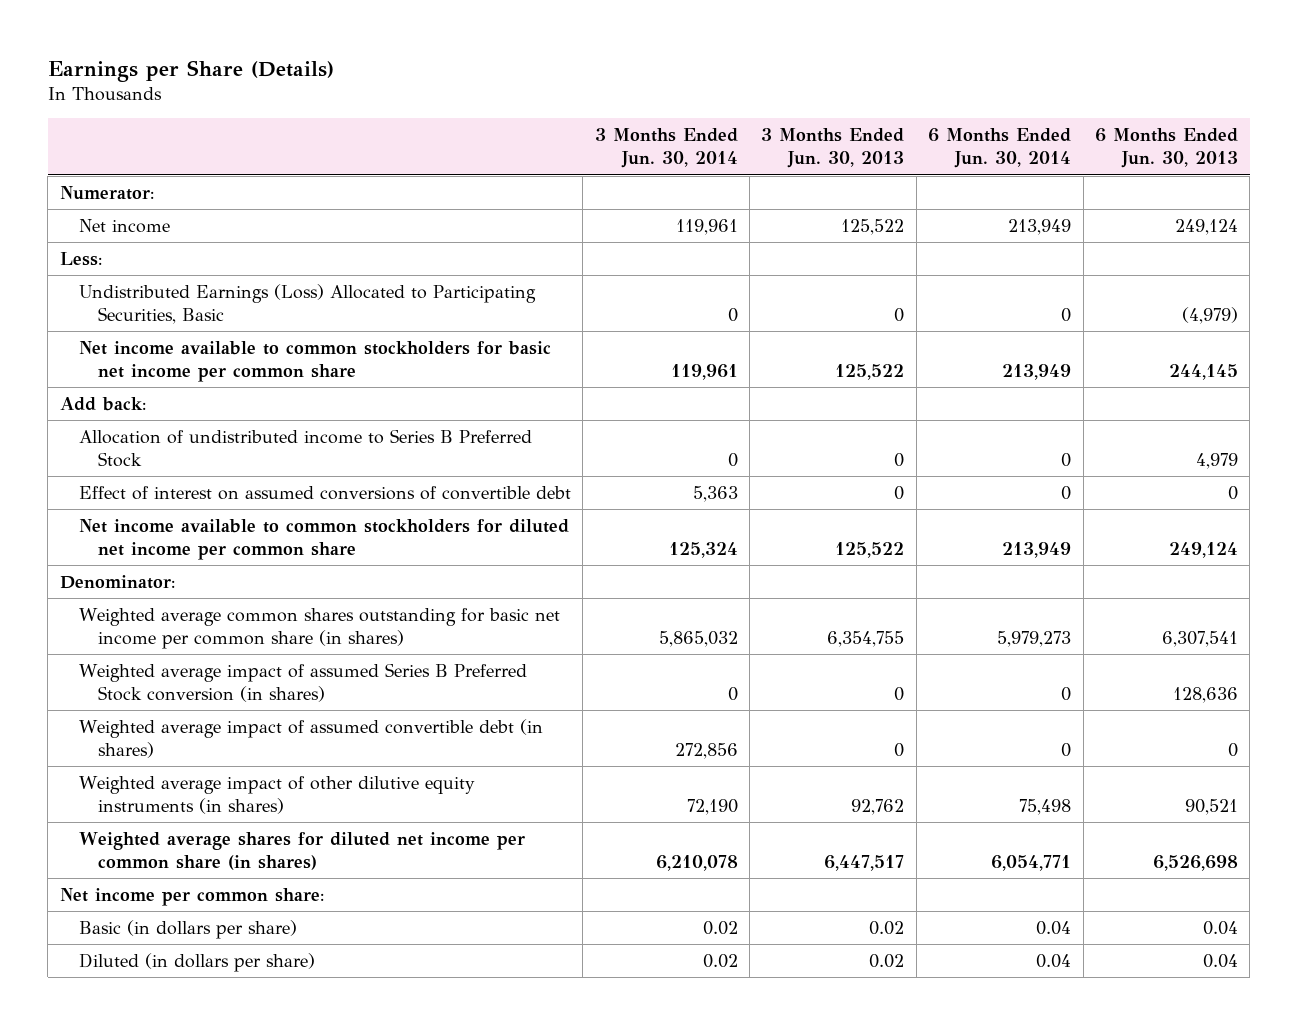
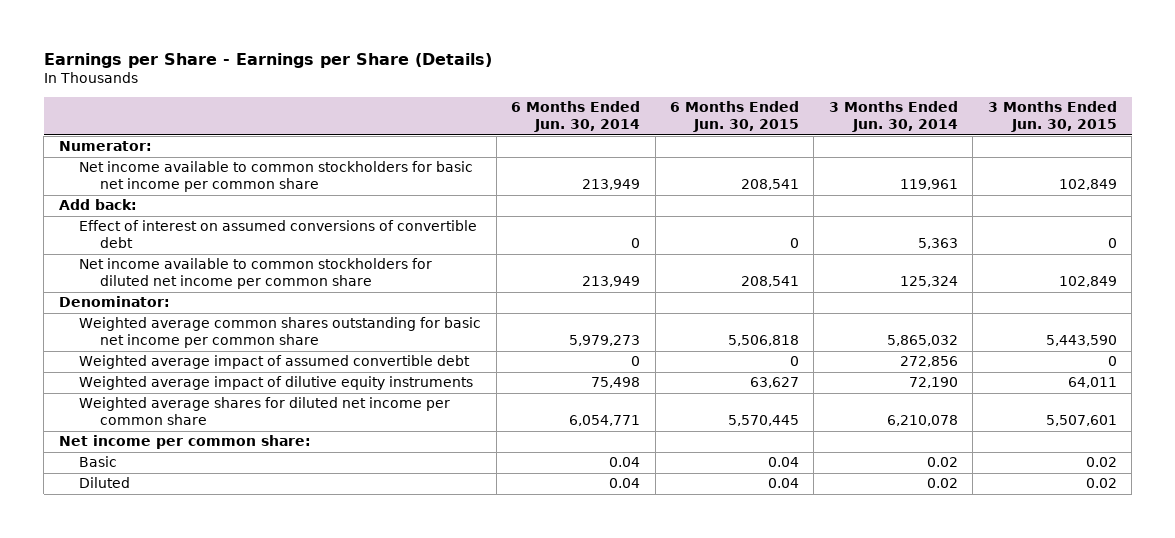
- Earnings per Share (Details)
+ Earnings per Share - Earnings per Share (Details)
- | 3 Months Ended Jun. 30, 2014 | 3 Months Ended Jun. 30, 2013 | 6 Months Ended Jun. 30, 2014 | 6 Months Ended Jun. 30, 2013
+ | 6 Months Ended Jun. 30, 2014 | 6 Months Ended Jun. 30, 2015 | 3 Months Ended Jun. 30, 2014 | 3 Months Ended Jun. 30, 2015
- Net income | 119,961 | 125,522 | 213,949 | 249,124
- Less:
- Undistributed Earnings (Loss) Allocated to Participating Securities, Basic | 0 | 0 | 0 | (4,979)
- Allocation of undistributed income to Series B Preferred Stock | 0 | 0 | 0 | 4,979
- Weighted average common shares outstanding for basic net income per common share (in shares) | 5,865,032 | 6,354,755 | 5,979,273 | 6,307,541
- Weighted average impact of assumed Series B Preferred Stock conversion (in shares) | 0 | 0 | 0 | 128,636
- Weighted average impact of assumed convertible debt (in shares) | 272,856 | 0 | 0 | 0
- Weighted average impact of other dilutive equity instruments (in shares) | 72,190 | 92,762 | 75,498 | 90,521
- Weighted average shares for diluted net income per common share (in shares) | 6,210,078 | 6,447,517 | 6,054,771 | 6,526,698
+ Weighted average common shares outstanding for basic net income per common share | 5,979,273 | 5,506,818 | 5,865,032 | 5,443,590
+ Weighted average impact of assumed convertible debt | 0 | 0 | 272,856 | 0
+ Weighted average impact of dilutive equity instruments | 75,498 | 63,627 | 72,190 | 64,011
+ Weighted average shares for diluted net income per common share | 6,054,771 | 5,570,445 | 6,210,078 | 5,507,601
- Basic (in dollars per share) | 0.02 | 0.02 | 0.04 | 0.04
- Diluted (in dollars per share) | 0.02 | 0.02 | 0.04 | 0.04
+ Basic | 0.04 | 0.04 | 0.02 | 0.02
+ Diluted | 0.04 | 0.04 | 0.02 | 0.02

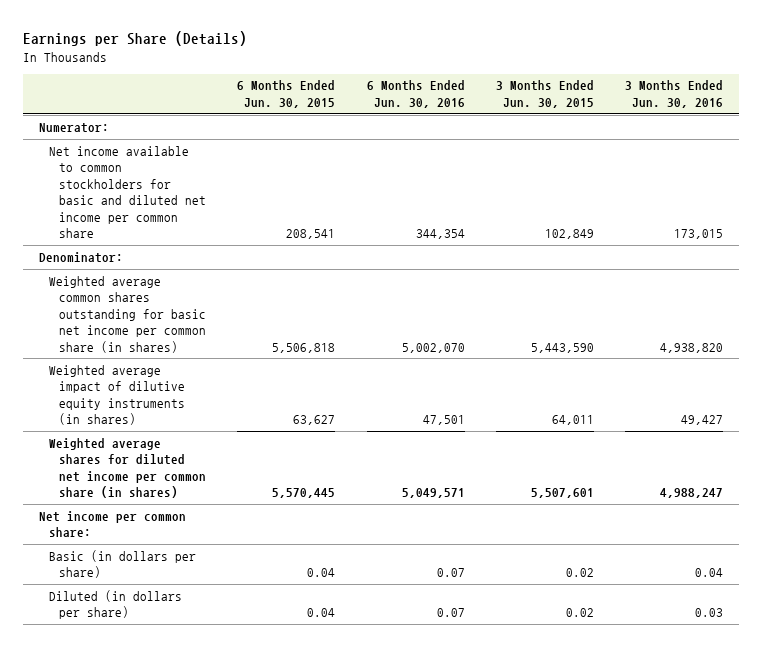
- Earnings per Share - Earnings per Share (Details)
+ Earnings per Share (Details)
- | 6 Months Ended Jun. 30, 2014 | 6 Months Ended Jun. 30, 2015 | 3 Months Ended Jun. 30, 2014 | 3 Months Ended Jun. 30, 2015
+ | 6 Months Ended Jun. 30, 2015 | 6 Months Ended Jun. 30, 2016 | 3 Months Ended Jun. 30, 2015 | 3 Months Ended Jun. 30, 2016
- Net income available to common stockholders for basic net income per common share | 213,949 | 208,541 | 119,961 | 102,849
- Add back:
- Effect of interest on assumed conversions of convertible debt | 0 | 0 | 5,363 | 0
- Net income available to common stockholders for diluted net income per common share | 213,949 | 208,541 | 125,324 | 102,849
+ Net income available to common stockholders for basic and diluted net income per common share | 208,541 | 344,354 | 102,849 | 173,015
- Weighted average common shares outstanding for basic net income per common share | 5,979,273 | 5,506,818 | 5,865,032 | 5,443,590
- Weighted average impact of assumed convertible debt | 0 | 0 | 272,856 | 0
- Weighted average impact of dilutive equity instruments | 75,498 | 63,627 | 72,190 | 64,011
- Weighted average shares for diluted net income per common share | 6,054,771 | 5,570,445 | 6,210,078 | 5,507,601
+ Weighted average common shares outstanding for basic net income per common share (in shares) | 5,506,818 | 5,002,070 | 5,443,590 | 4,938,820
+ Weighted average impact of dilutive equity instruments (in shares) | 63,627 | 47,501 | 64,011 | 49,427
+ Weighted average shares for diluted net income per common share (in shares) | 5,570,445 | 5,049,571 | 5,507,601 | 4,988,247
- Basic | 0.04 | 0.04 | 0.02 | 0.02
- Diluted | 0.04 | 0.04 | 0.02 | 0.02
+ Basic (in dollars per share) | 0.04 | 0.07 | 0.02 | 0.04
+ Diluted (in dollars per share) | 0.04 | 0.07 | 0.02 | 0.03

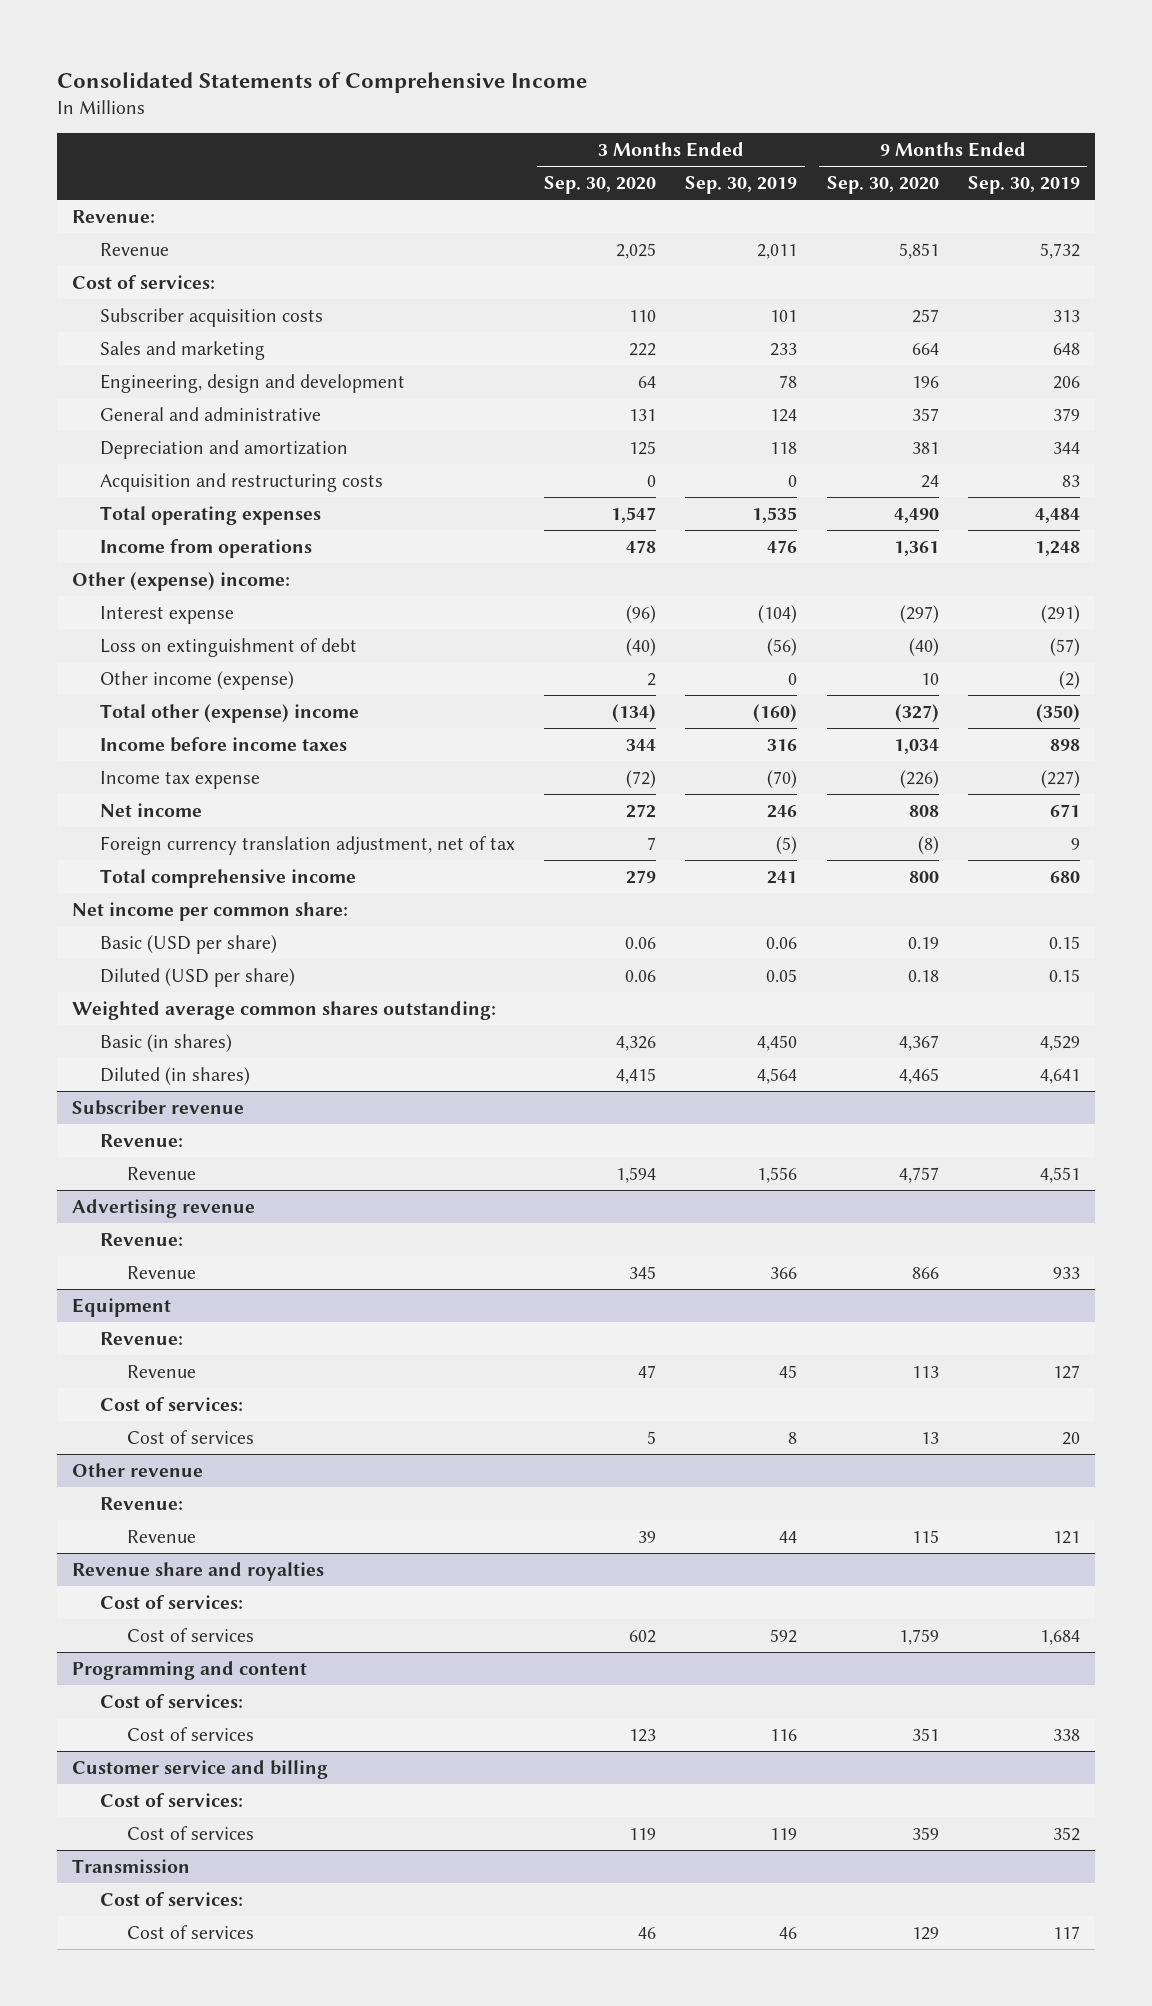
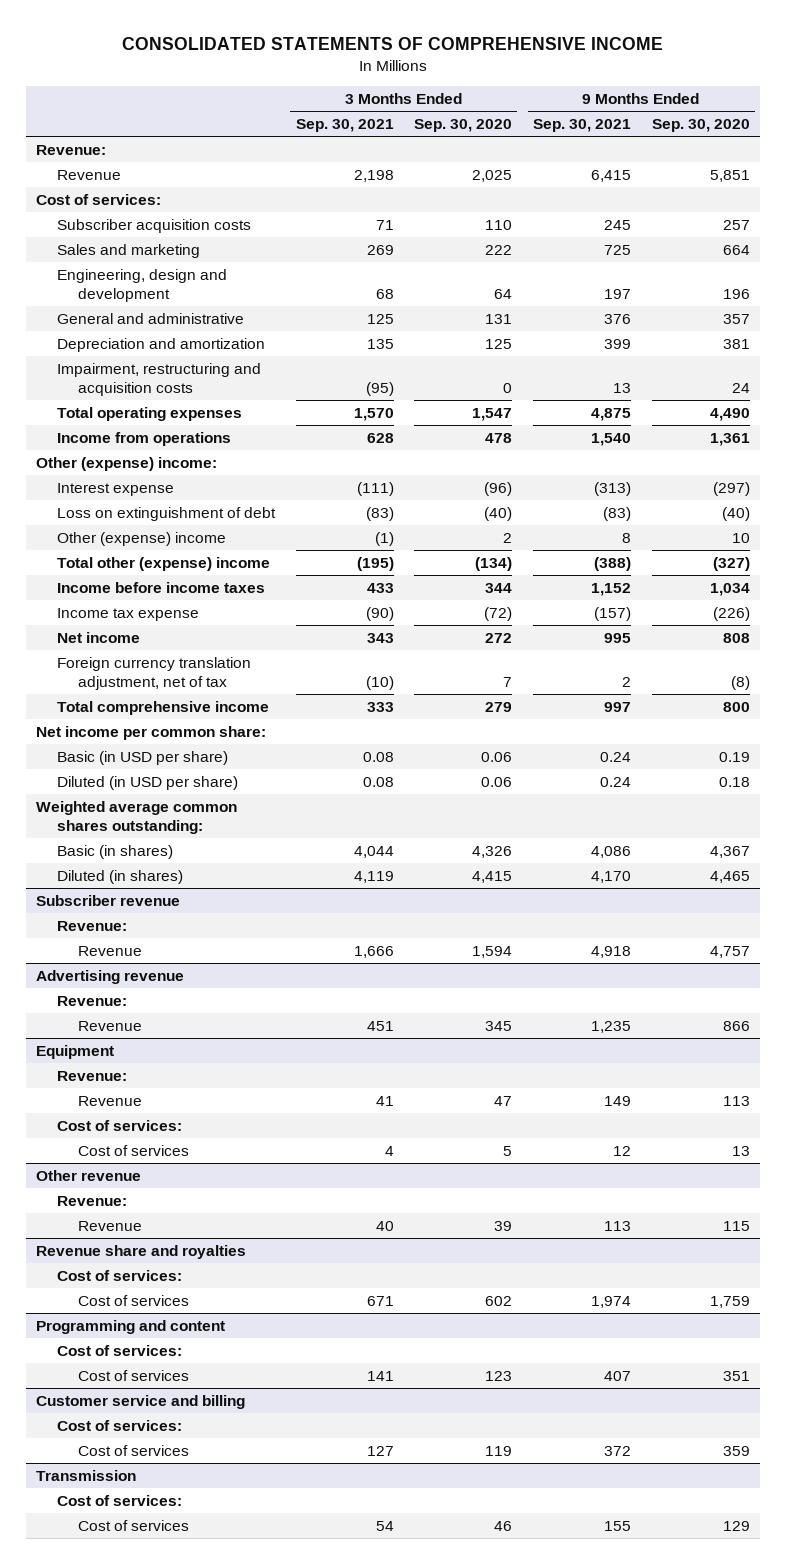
- Consolidated Statements of Comprehensive Income
+ CONSOLIDATED STATEMENTS OF COMPREHENSIVE INCOME
- | 3 Months Ended Sep. 30, 2020 | 3 Months Ended Sep. 30, 2019 | 9 Months Ended Sep. 30, 2020 | 9 Months Ended Sep. 30, 2019
+ | 3 Months Ended Sep. 30, 2021 | 3 Months Ended Sep. 30, 2020 | 9 Months Ended Sep. 30, 2021 | 9 Months Ended Sep. 30, 2020
- Acquisition and restructuring costs | 0 | 0 | 24 | 83
+ Impairment, restructuring and acquisition costs | (95) | 0 | 13 | 24
- Other income (expense) | 2 | 0 | 10 | (2)
+ Other (expense) income | (1) | 2 | 8 | 10
- Basic (USD per share) | 0.06 | 0.06 | 0.19 | 0.15
- Diluted (USD per share) | 0.06 | 0.05 | 0.18 | 0.15
+ Basic (in USD per share) | 0.08 | 0.06 | 0.24 | 0.19
+ Diluted (in USD per share) | 0.08 | 0.06 | 0.24 | 0.18

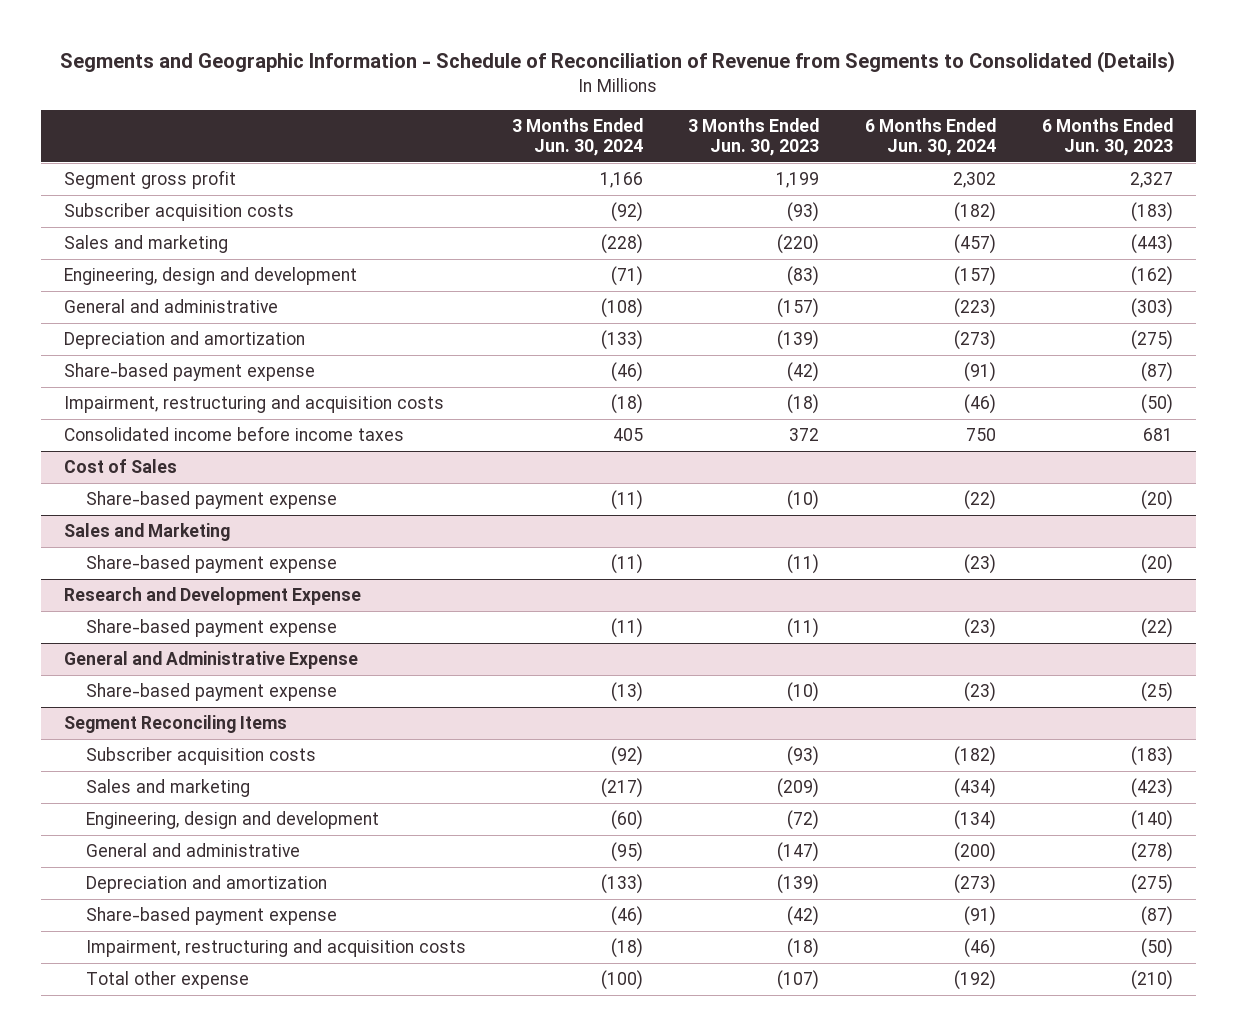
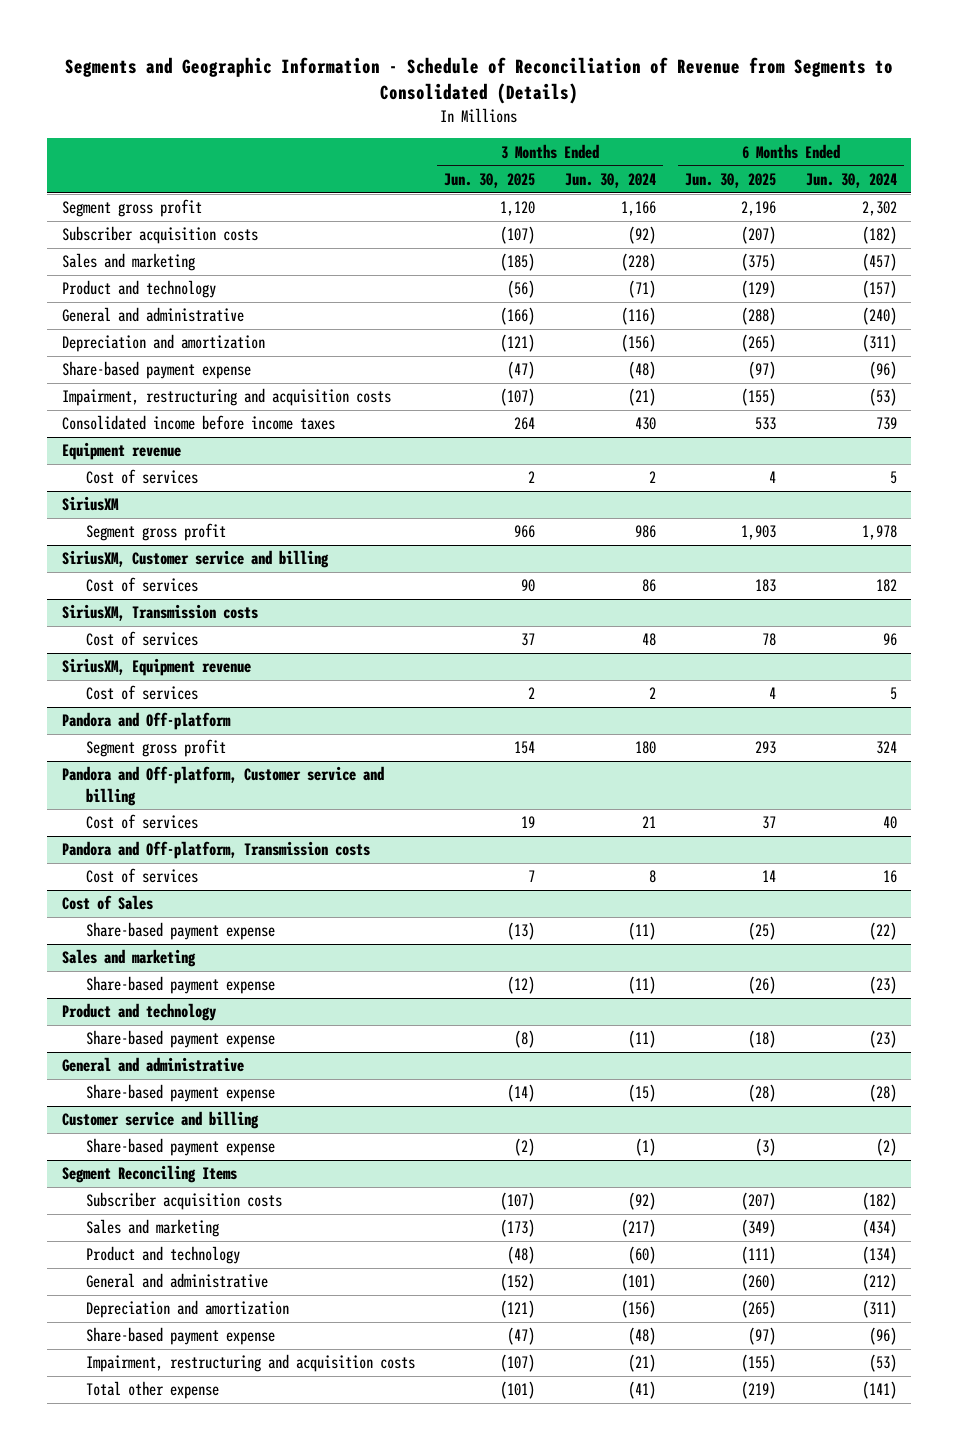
- | 3 Months Ended Jun. 30, 2024 | 3 Months Ended Jun. 30, 2023 | 6 Months Ended Jun. 30, 2024 | 6 Months Ended Jun. 30, 2023
+ | 3 Months Ended Jun. 30, 2025 | 3 Months Ended Jun. 30, 2024 | 6 Months Ended Jun. 30, 2025 | 6 Months Ended Jun. 30, 2024
- Engineering, design and development | (71) | (83) | (157) | (162)
- General and administrative | (108) | (157) | (223) | (303)
- Depreciation and amortization | (133) | (139) | (273) | (275)
- Share-based payment expense | (46) | (42) | (91) | (87)
- Impairment, restructuring and acquisition costs | (18) | (18) | (46) | (50)
- Consolidated income before income taxes | 405 | 372 | 750 | 681
+ Product and technology | (56) | (71) | (129) | (157)
+ General and administrative | (166) | (116) | (288) | (240)
+ Depreciation and amortization | (121) | (156) | (265) | (311)
+ Share-based payment expense | (47) | (48) | (97) | (96)
+ Impairment, restructuring and acquisition costs | (107) | (21) | (155) | (53)
+ Consolidated income before income taxes | 264 | 430 | 533 | 739
+ Equipment revenue
+ Cost of services | 2 | 2 | 4 | 5
+ SiriusXM
+ Segment gross profit | 966 | 986 | 1,903 | 1,978
+ SiriusXM, Customer service and billing
+ Cost of services | 90 | 86 | 183 | 182
+ SiriusXM, Transmission costs
+ Cost of services | 37 | 48 | 78 | 96
+ SiriusXM, Equipment revenue
+ Cost of services | 2 | 2 | 4 | 5
+ Pandora and Off-platform
+ Segment gross profit | 154 | 180 | 293 | 324
+ Pandora and Off-platform, Customer service and billing
+ Cost of services | 19 | 21 | 37 | 40
+ Pandora and Off-platform, Transmission costs
+ Cost of services | 7 | 8 | 14 | 16
- Sales and Marketing
+ Sales and marketing
- Research and Development Expense
+ Product and technology
- General and Administrative Expense
- Share-based payment expense | (13) | (10) | (23) | (25)
+ General and administrative
+ Share-based payment expense | (14) | (15) | (28) | (28)
+ Customer service and billing
+ Share-based payment expense | (2) | (1) | (3) | (2)
@ Segment Reconciling Items
- Engineering, design and development | (60) | (72) | (134) | (140)
- General and administrative | (95) | (147) | (200) | (278)
- Depreciation and amortization | (133) | (139) | (273) | (275)
- Share-based payment expense | (46) | (42) | (91) | (87)
- Impairment, restructuring and acquisition costs | (18) | (18) | (46) | (50)
- Total other expense | (100) | (107) | (192) | (210)
+ Product and technology | (48) | (60) | (111) | (134)
+ General and administrative | (152) | (101) | (260) | (212)
+ Depreciation and amortization | (121) | (156) | (265) | (311)
+ Share-based payment expense | (47) | (48) | (97) | (96)
+ Impairment, restructuring and acquisition costs | (107) | (21) | (155) | (53)
+ Total other expense | (101) | (41) | (219) | (141)

